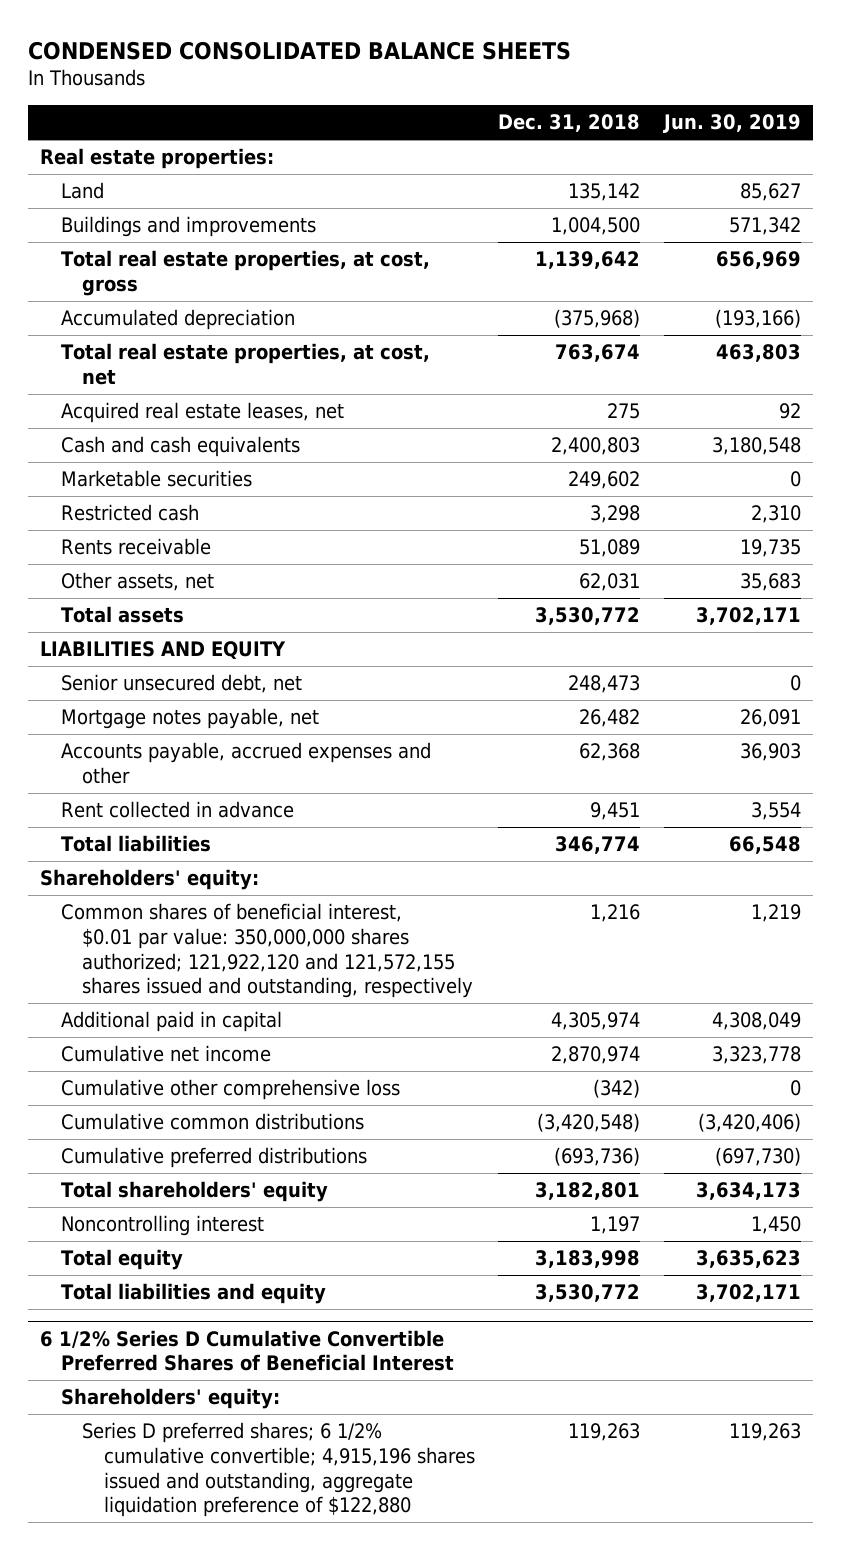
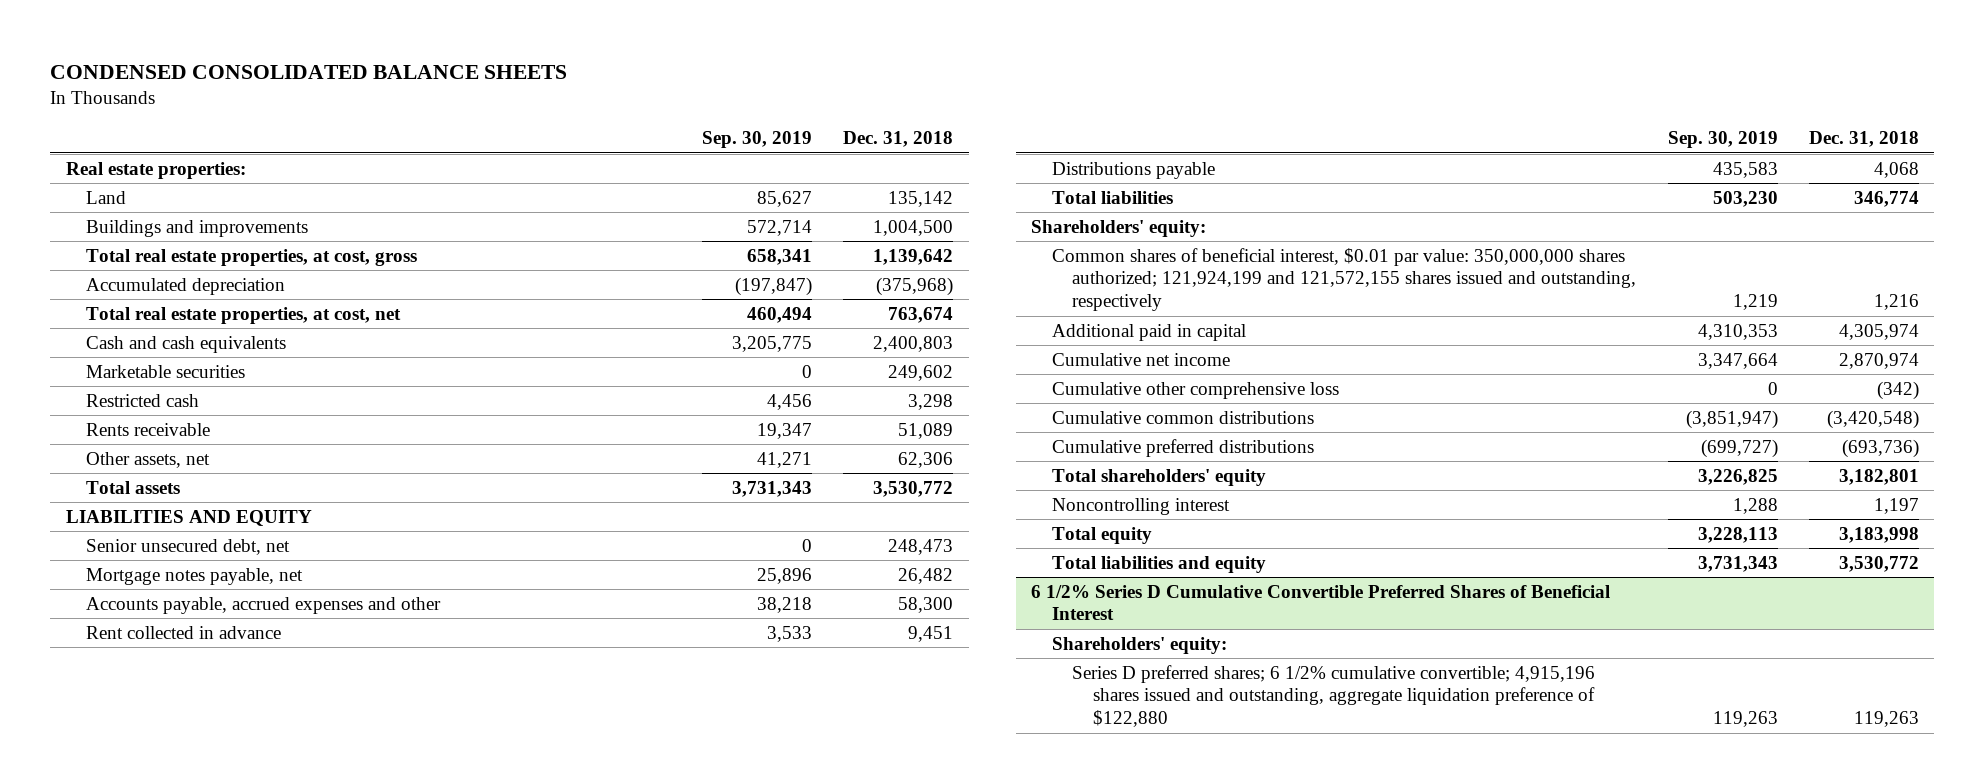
- | Dec. 31, 2018 | Jun. 30, 2019
+ | Sep. 30, 2019 | Dec. 31, 2018
- Acquired real estate leases, net | 275 | 92
- Other assets, net | 62,031 | 35,683
+ Other assets, net | 41,271 | 62,306
- Accounts payable, accrued expenses and other | 62,368 | 36,903
+ Accounts payable, accrued expenses and other | 38,218 | 58,300
+ Distributions payable | 435,583 | 4,068
- Common shares of beneficial interest, $0.01 par value: 350,000,000 shares authorized; 121,922,120 and 121,572,155 shares issued and outstanding, respectively | 1,216 | 1,219
+ Common shares of beneficial interest, $0.01 par value: 350,000,000 shares authorized; 121,924,199 and 121,572,155 shares issued and outstanding, respectively | 1,219 | 1,216

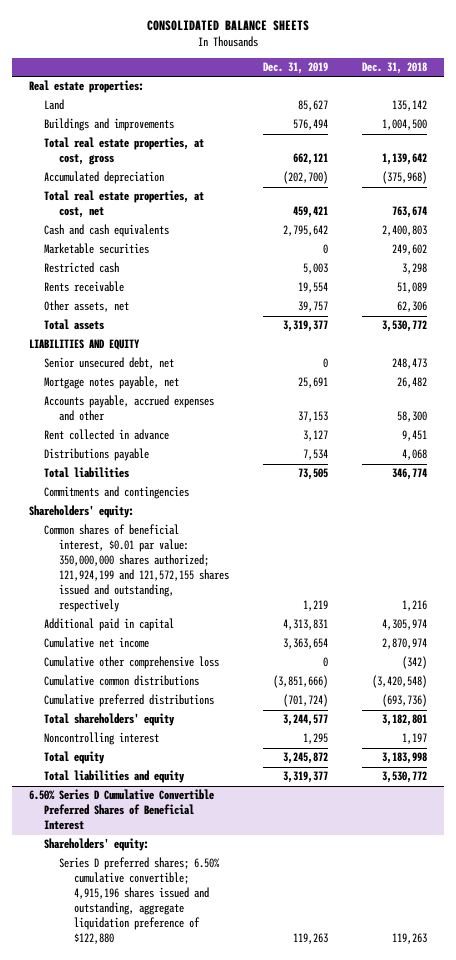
- CONDENSED CONSOLIDATED BALANCE SHEETS
+ CONSOLIDATED BALANCE SHEETS
- | Sep. 30, 2019 | Dec. 31, 2018
+ | Dec. 31, 2019 | Dec. 31, 2018
+ Commitments and contingencies
- 6 1/2% Series D Cumulative Convertible Preferred Shares of Beneficial Interest
+ 6.50% Series D Cumulative Convertible Preferred Shares of Beneficial Interest
- Series D preferred shares; 6 1/2% cumulative convertible; 4,915,196 shares issued and outstanding, aggregate liquidation preference of $122,880 | 119,263 | 119,263
+ Series D preferred shares; 6.50% cumulative convertible; 4,915,196 shares issued and outstanding, aggregate liquidation preference of $122,880 | 119,263 | 119,263

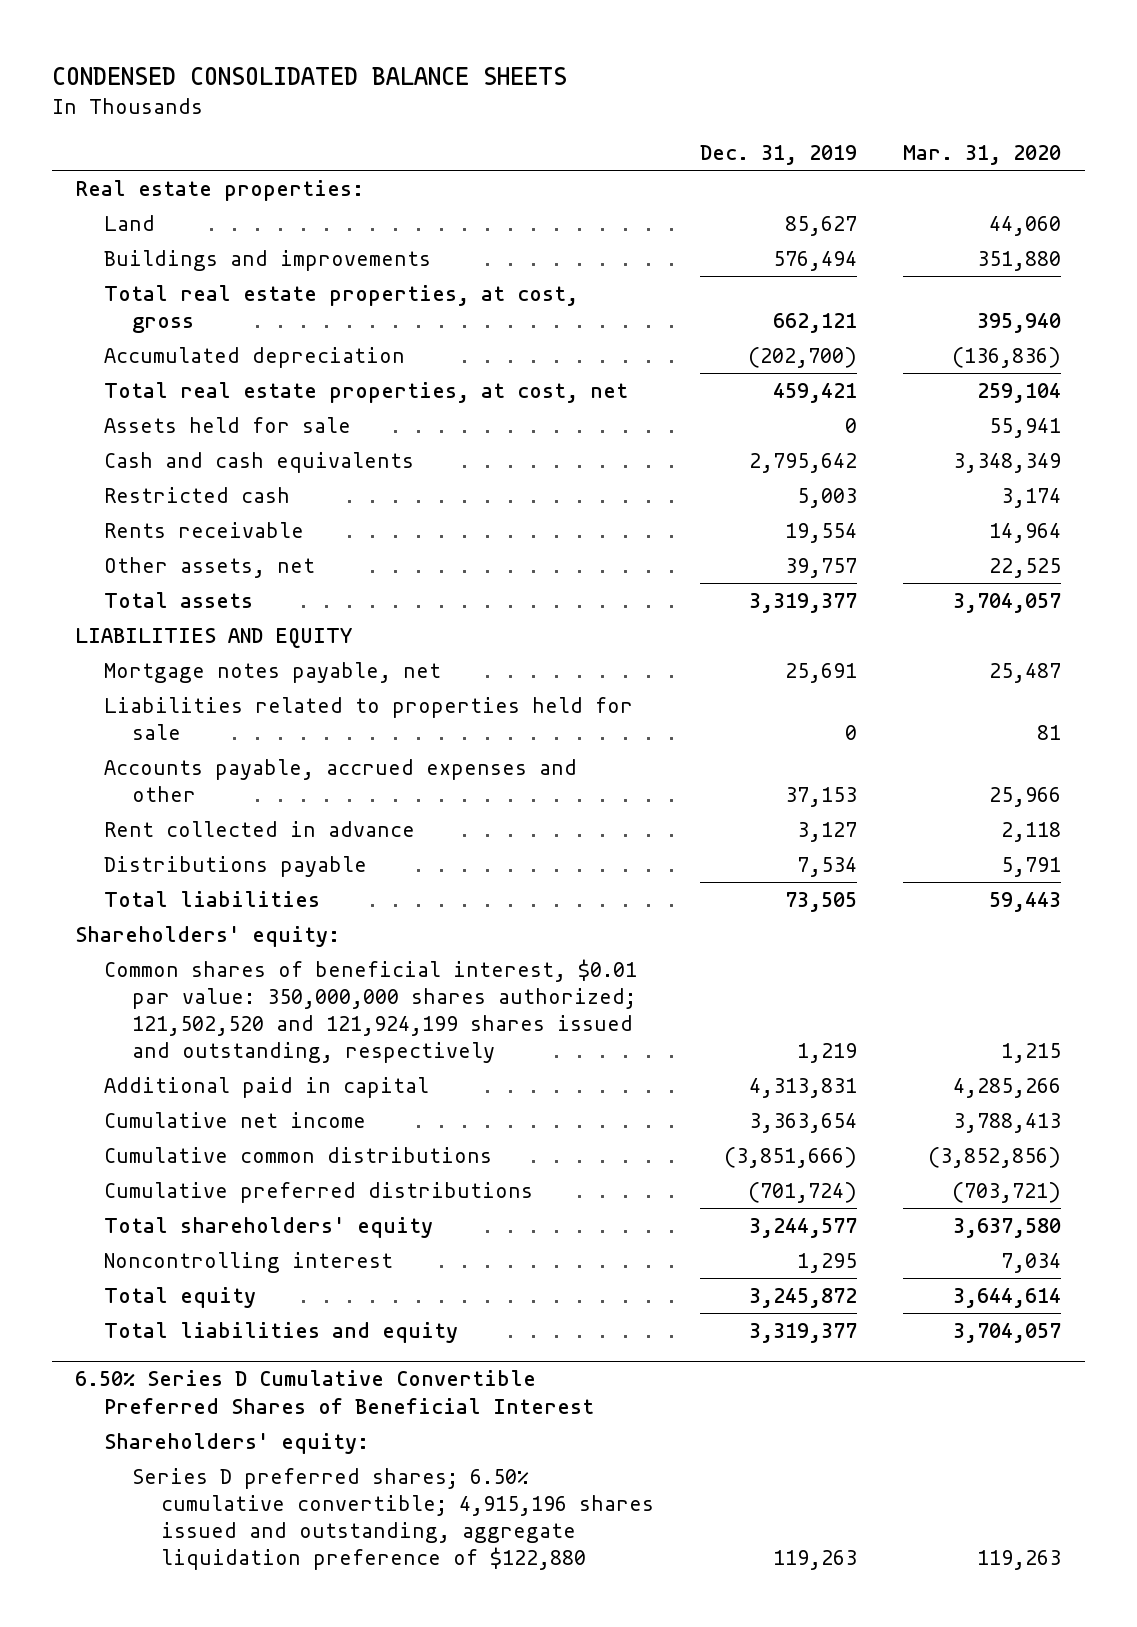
- CONSOLIDATED BALANCE SHEETS
+ CONDENSED CONSOLIDATED BALANCE SHEETS
- | Dec. 31, 2019 | Dec. 31, 2018
+ | Dec. 31, 2019 | Mar. 31, 2020
+ Assets held for sale | 0 | 55,941
- Marketable securities | 0 | 249,602
- Senior unsecured debt, net | 0 | 248,473
+ Liabilities related to properties held for sale | 0 | 81
- Commitments and contingencies
- Common shares of beneficial interest, $0.01 par value: 350,000,000 shares authorized; 121,924,199 and 121,572,155 shares issued and outstanding, respectively | 1,219 | 1,216
+ Common shares of beneficial interest, $0.01 par value: 350,000,000 shares authorized; 121,502,520 and 121,924,199 shares issued and outstanding, respectively | 1,219 | 1,215
- Cumulative other comprehensive loss | 0 | (342)

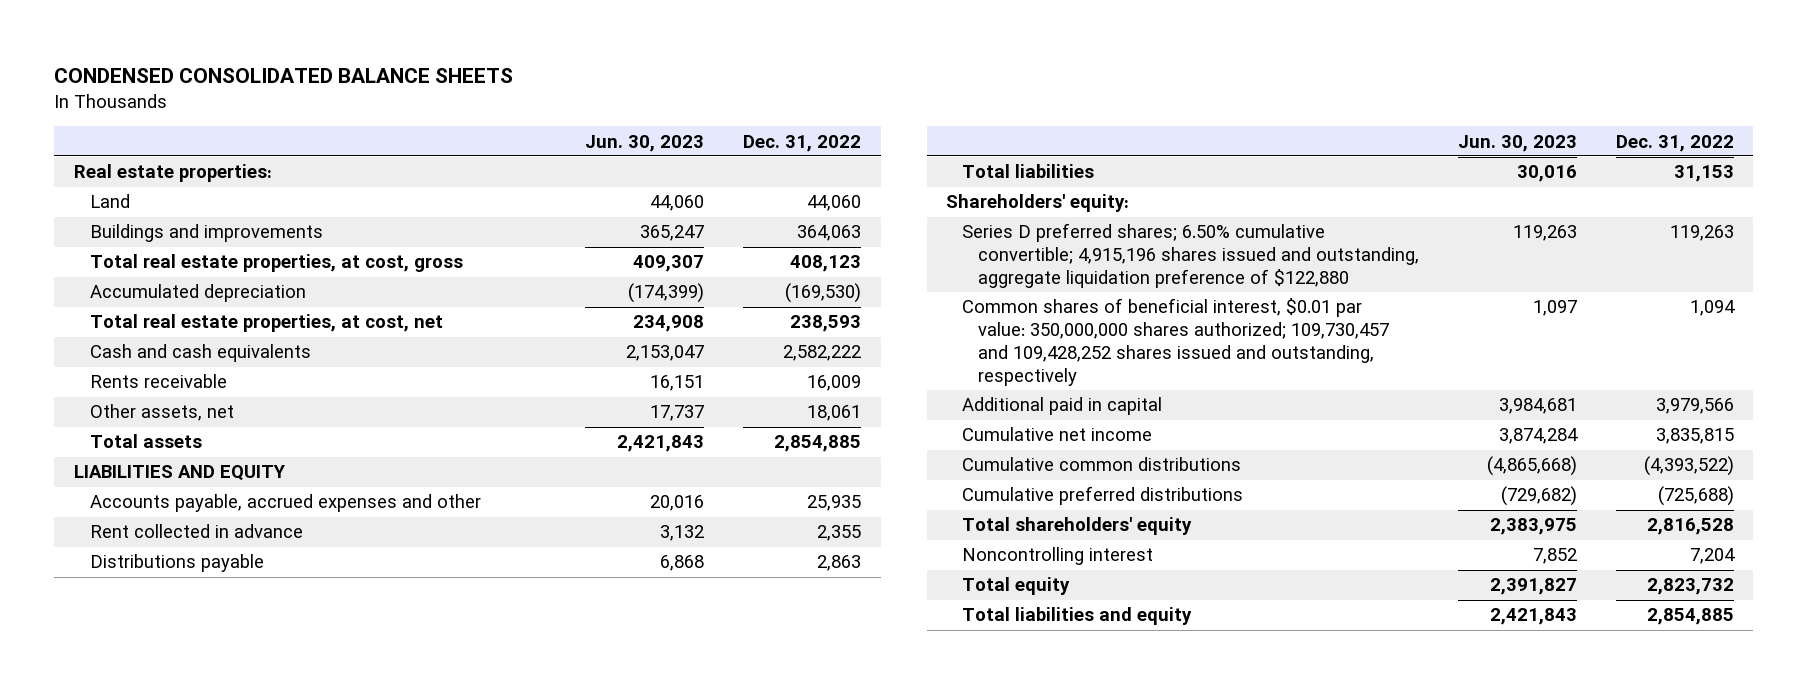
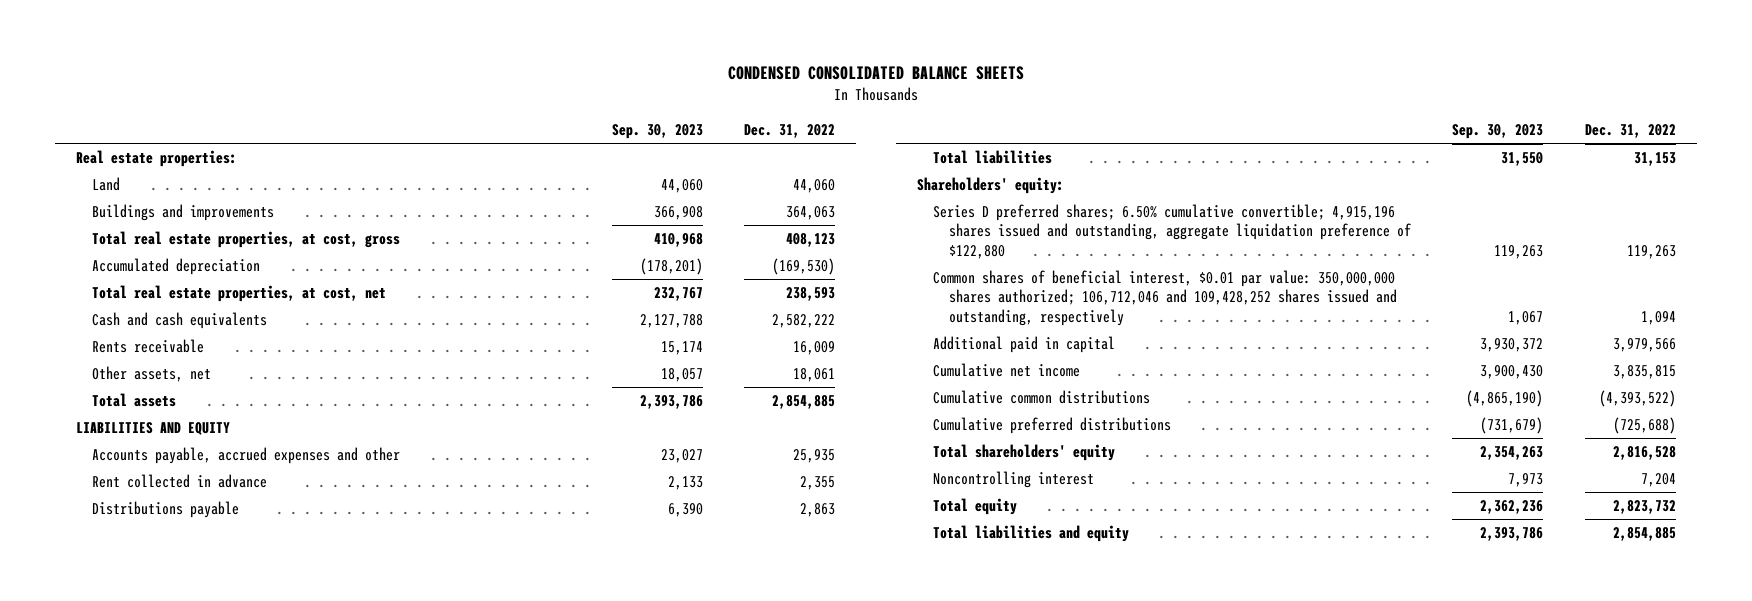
- | Jun. 30, 2023 | Dec. 31, 2022
+ | Sep. 30, 2023 | Dec. 31, 2022
- Common shares of beneficial interest, $0.01 par value: 350,000,000 shares authorized; 109,730,457 and 109,428,252 shares issued and outstanding, respectively | 1,097 | 1,094
+ Common shares of beneficial interest, $0.01 par value: 350,000,000 shares authorized; 106,712,046 and 109,428,252 shares issued and outstanding, respectively | 1,067 | 1,094

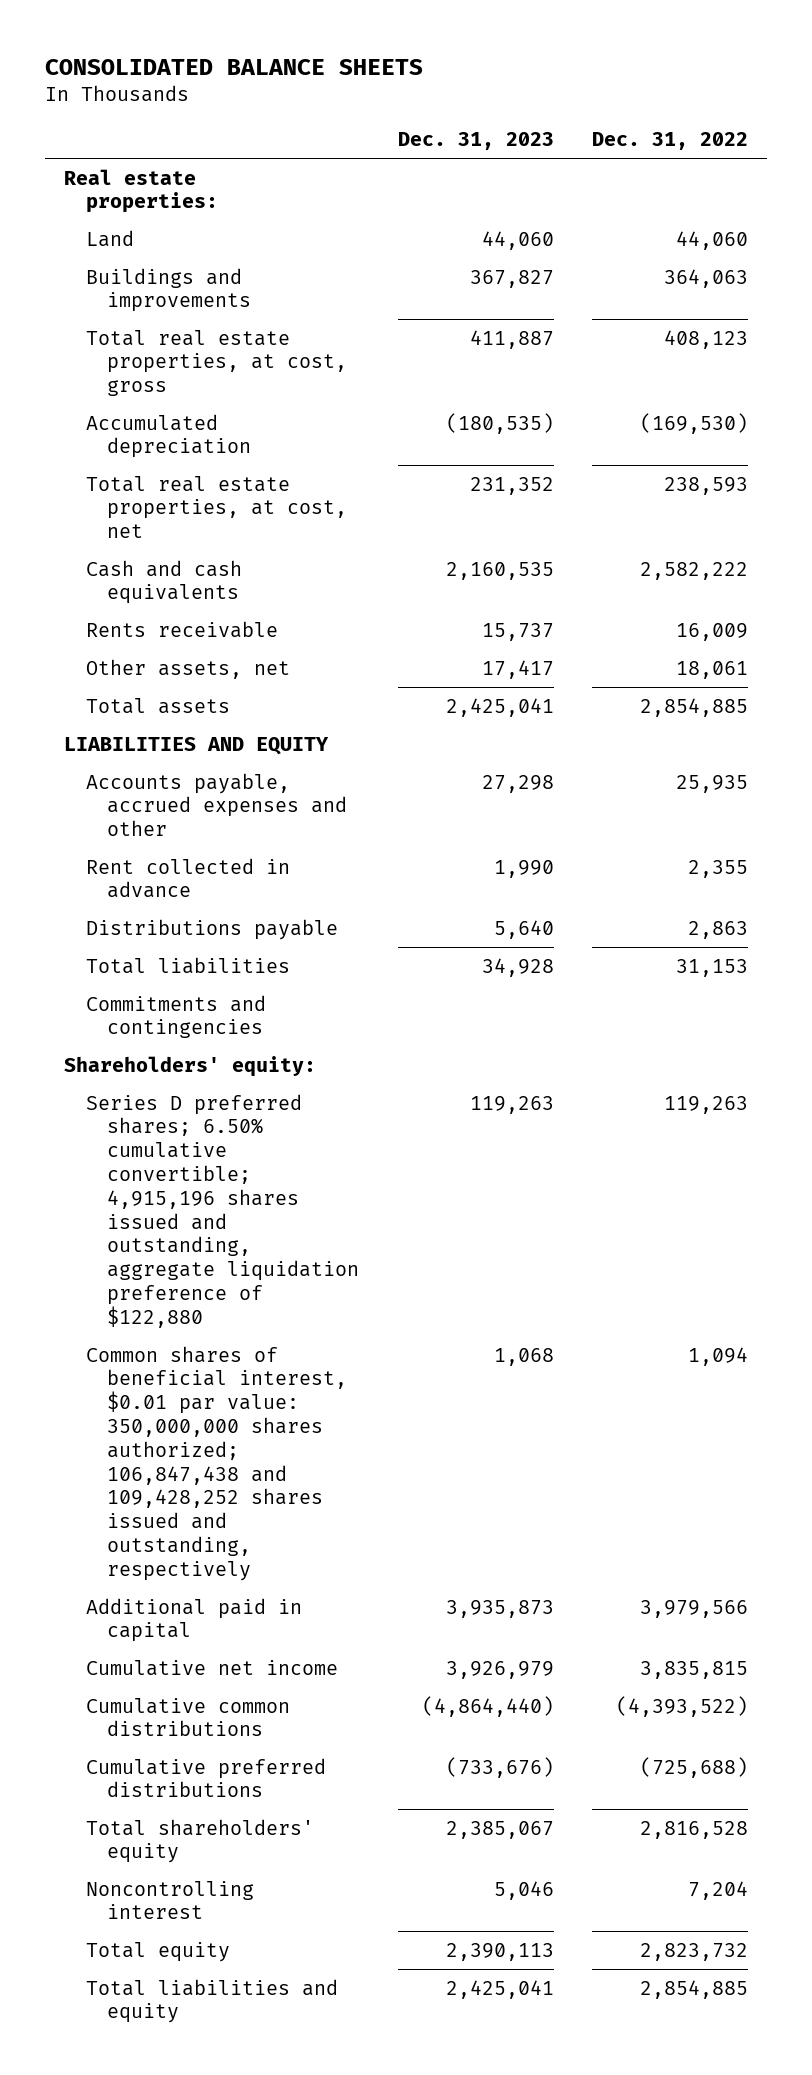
- CONDENSED CONSOLIDATED BALANCE SHEETS
+ CONSOLIDATED BALANCE SHEETS
- | Sep. 30, 2023 | Dec. 31, 2022
+ | Dec. 31, 2023 | Dec. 31, 2022
+ Commitments and contingencies
- Common shares of beneficial interest, $0.01 par value: 350,000,000 shares authorized; 106,712,046 and 109,428,252 shares issued and outstanding, respectively | 1,067 | 1,094
+ Common shares of beneficial interest, $0.01 par value: 350,000,000 shares authorized; 106,847,438 and 109,428,252 shares issued and outstanding, respectively | 1,068 | 1,094

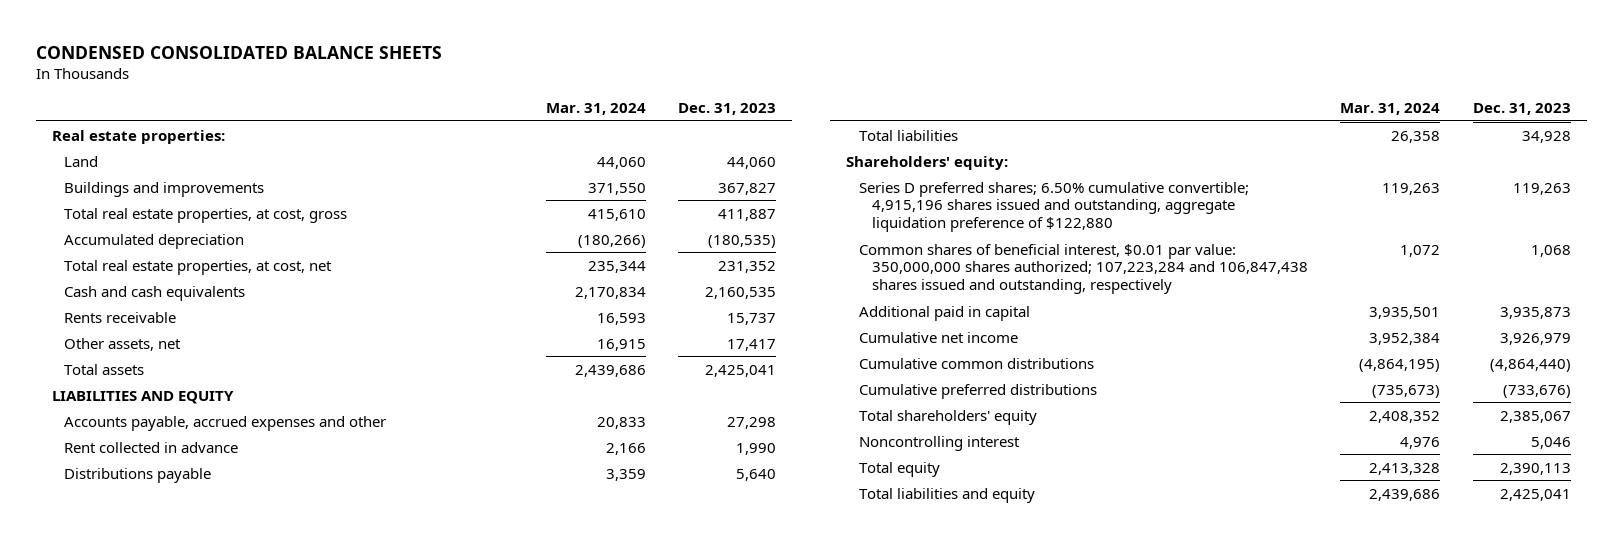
- CONSOLIDATED BALANCE SHEETS
+ CONDENSED CONSOLIDATED BALANCE SHEETS
- | Dec. 31, 2023 | Dec. 31, 2022
+ | Mar. 31, 2024 | Dec. 31, 2023
- Commitments and contingencies
- Common shares of beneficial interest, $0.01 par value: 350,000,000 shares authorized; 106,847,438 and 109,428,252 shares issued and outstanding, respectively | 1,068 | 1,094
+ Common shares of beneficial interest, $0.01 par value: 350,000,000 shares authorized; 107,223,284 and 106,847,438 shares issued and outstanding, respectively | 1,072 | 1,068

